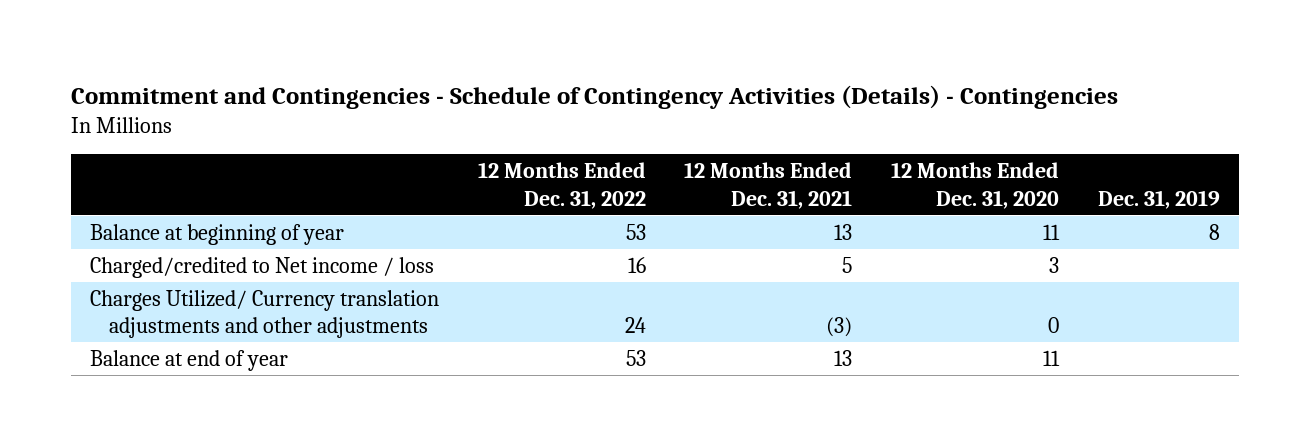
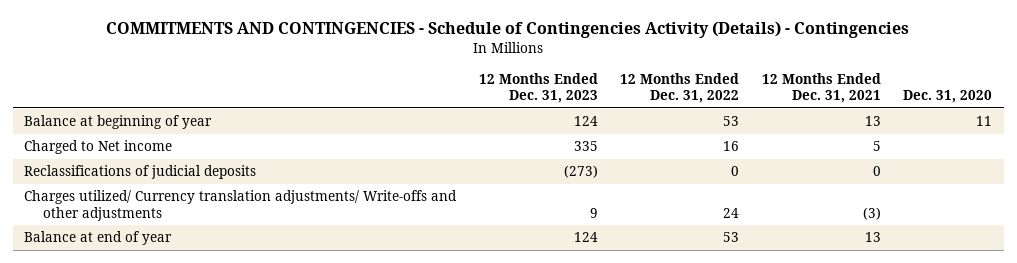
- Commitment and Contingencies - Schedule of Contingency Activities (Details) - Contingencies
+ COMMITMENTS AND CONTINGENCIES - Schedule of Contingencies Activity (Details) - Contingencies
- | 12 Months Ended Dec. 31, 2022 | 12 Months Ended Dec. 31, 2021 | 12 Months Ended Dec. 31, 2020 | Dec. 31, 2019
+ | 12 Months Ended Dec. 31, 2023 | 12 Months Ended Dec. 31, 2022 | 12 Months Ended Dec. 31, 2021 | Dec. 31, 2020
- Charged/credited to Net income / loss | 16 | 5 | 3 |
- Charges Utilized/ Currency translation adjustments and other adjustments | 24 | (3) | 0 |
+ Charged to Net income | 335 | 16 | 5 |
+ Reclassifications of judicial deposits | (273) | 0 | 0 |
+ Charges utilized/ Currency translation adjustments/ Write-offs and other adjustments | 9 | 24 | (3) |

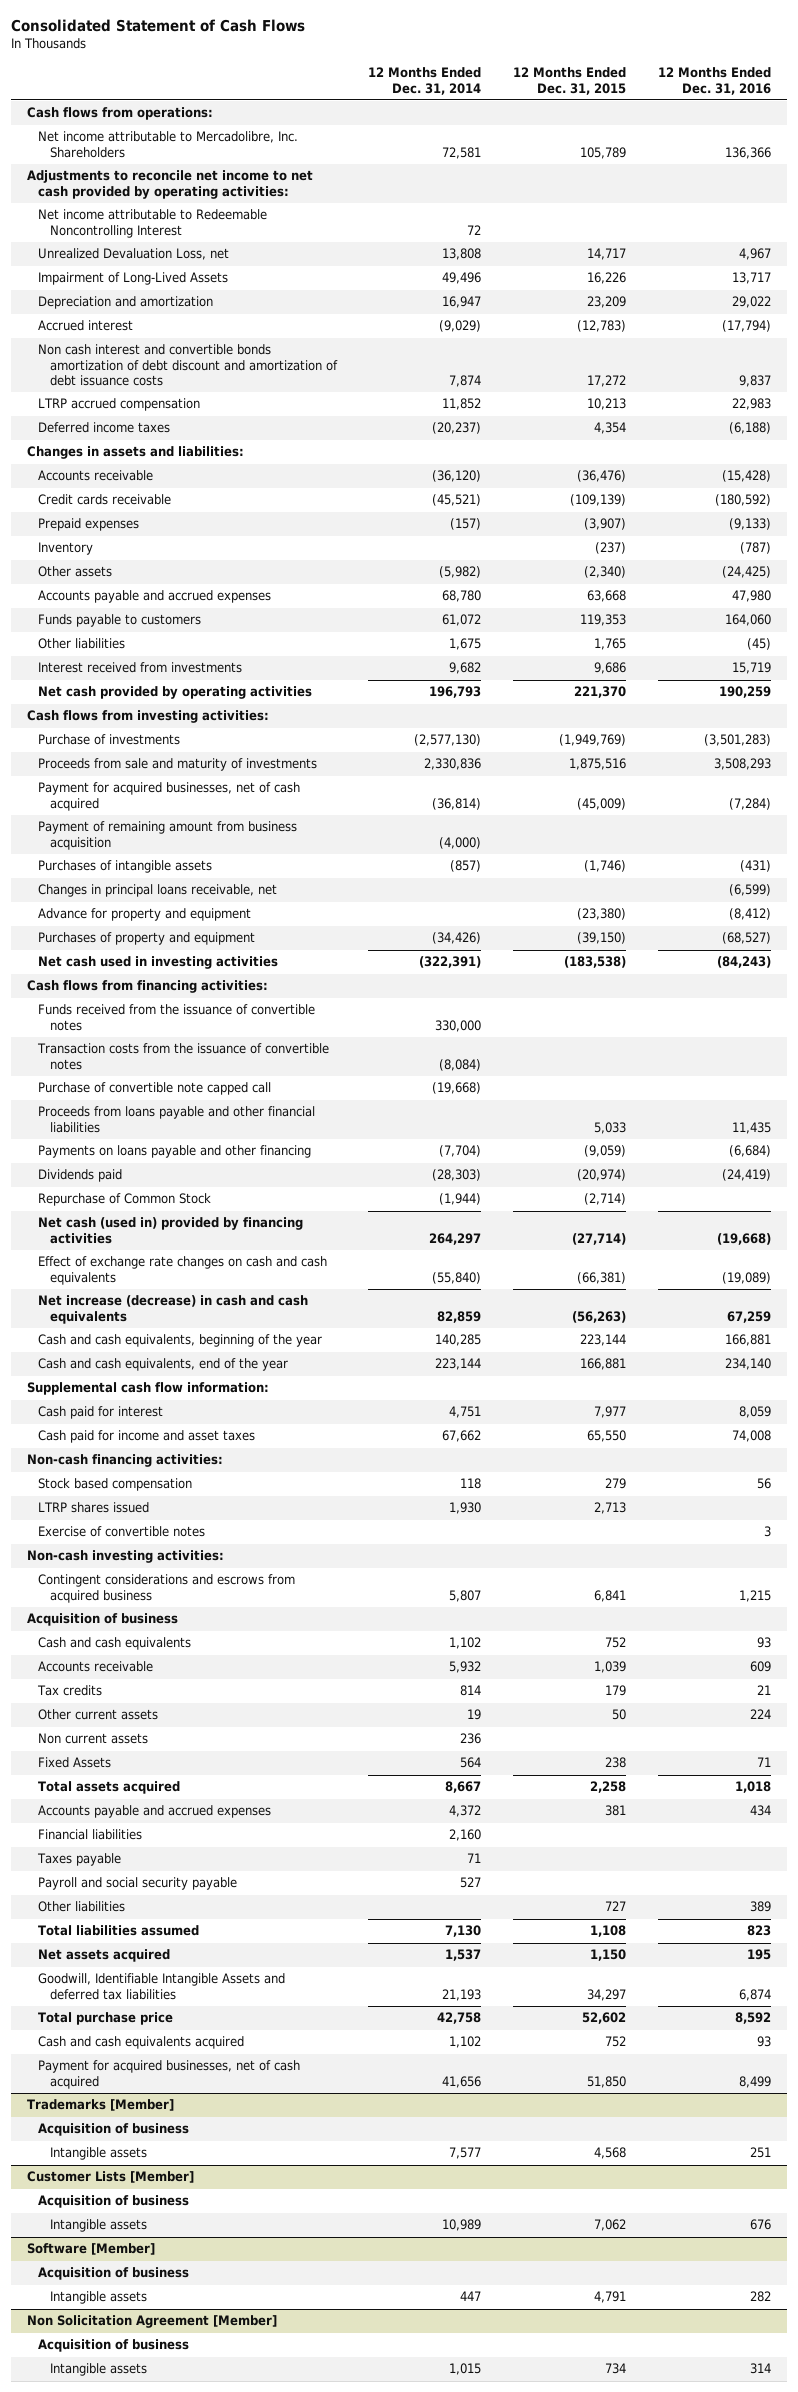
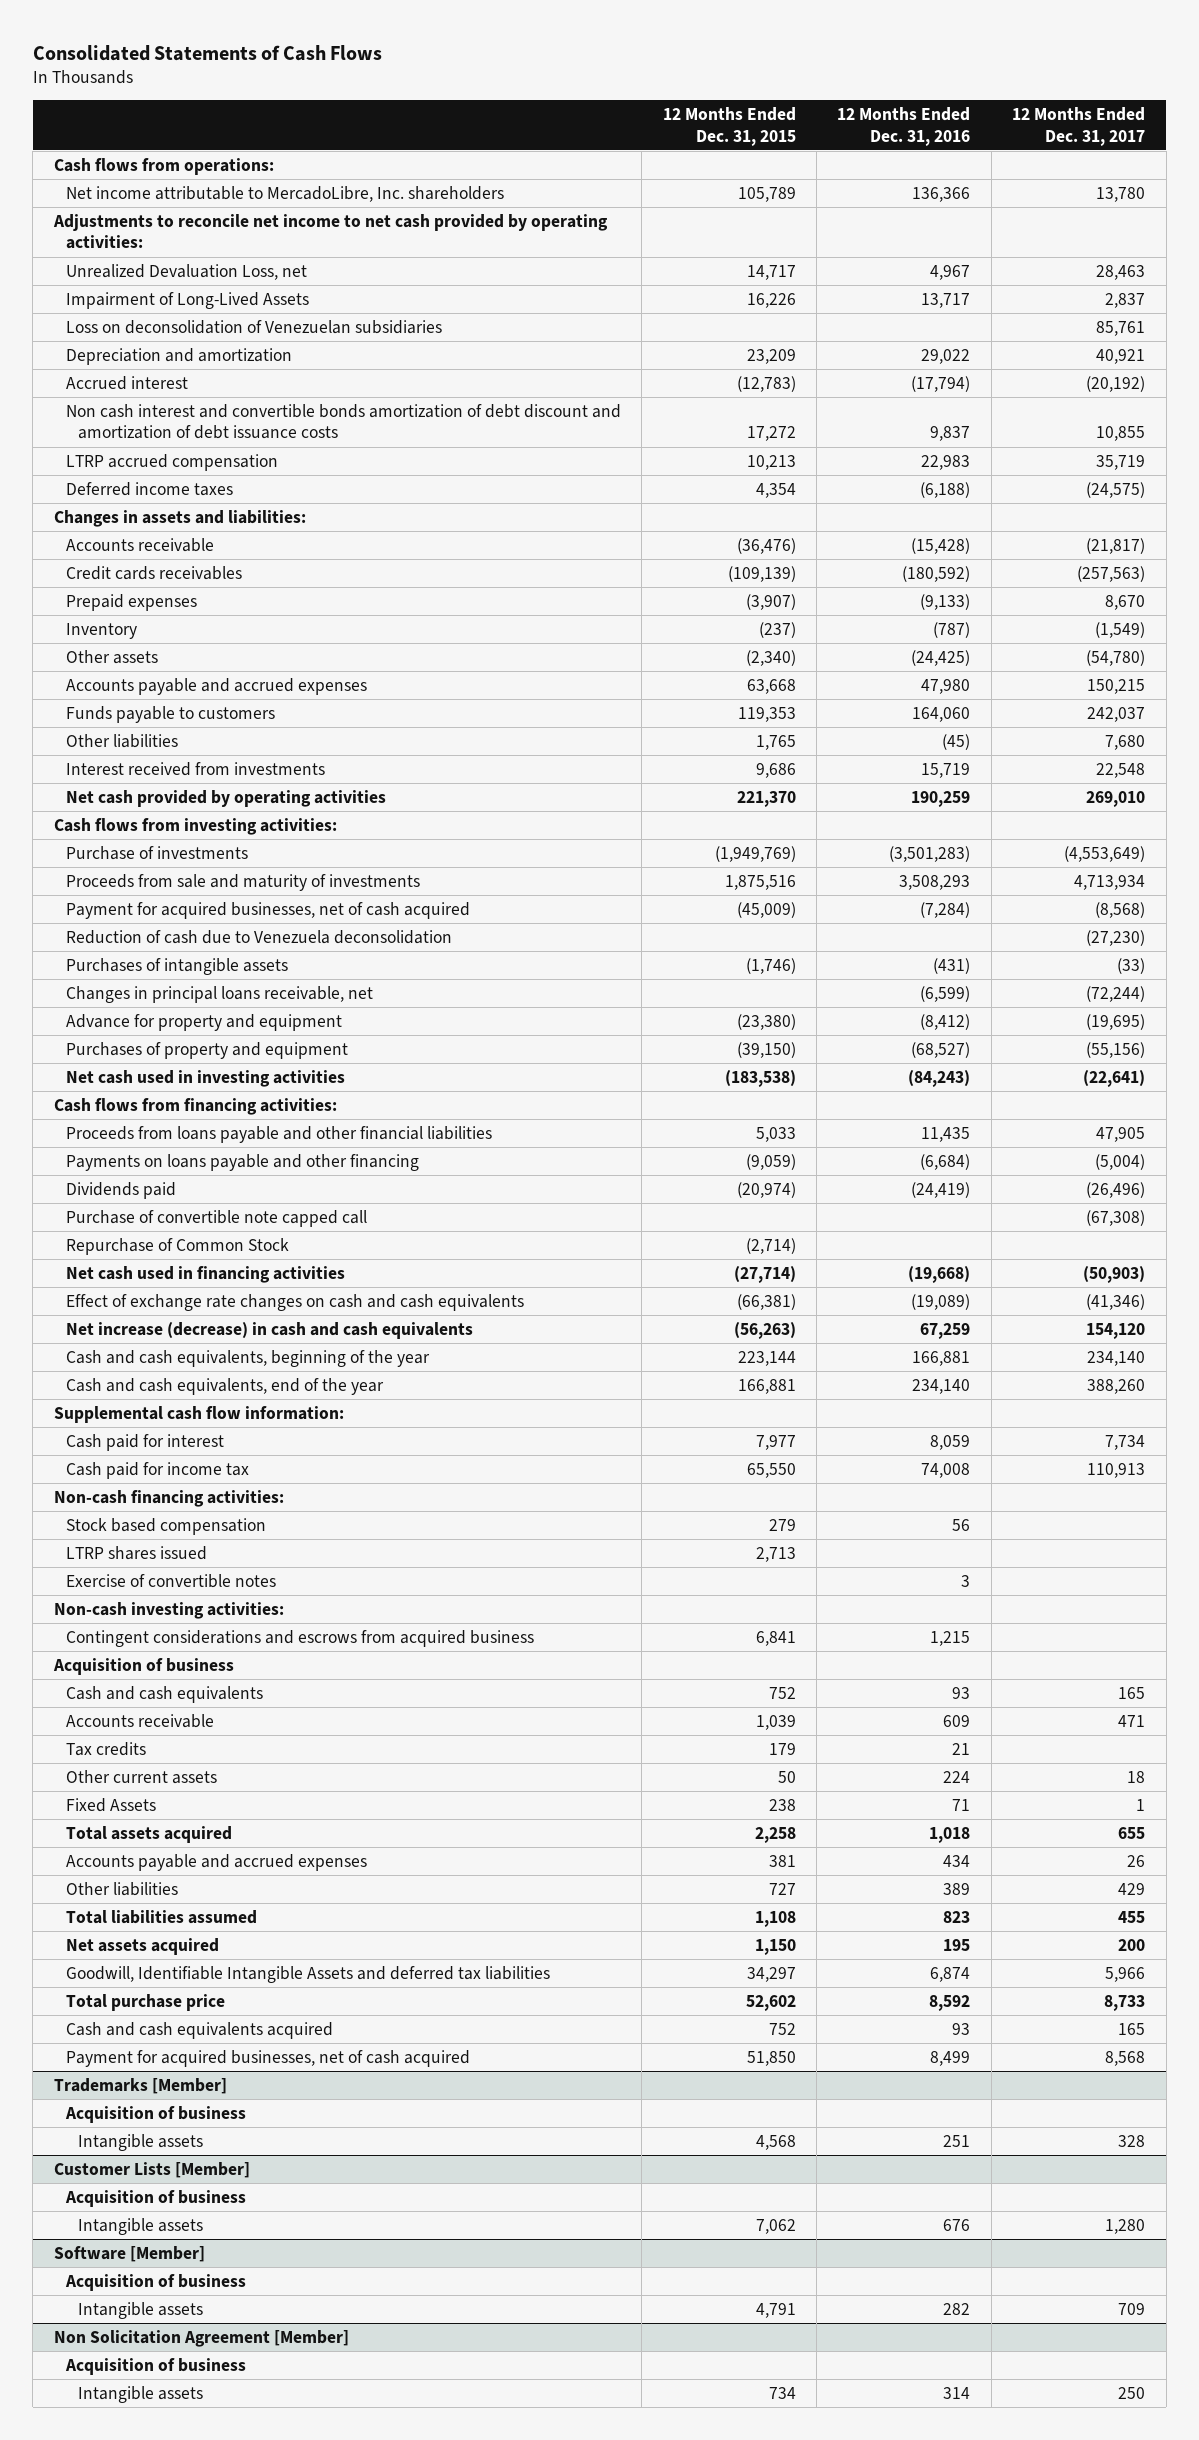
- Consolidated Statement of Cash Flows
+ Consolidated Statements of Cash Flows
- | 12 Months Ended Dec. 31, 2014 | 12 Months Ended Dec. 31, 2015 | 12 Months Ended Dec. 31, 2016
+ | 12 Months Ended Dec. 31, 2015 | 12 Months Ended Dec. 31, 2016 | 12 Months Ended Dec. 31, 2017
- Net income attributable to Mercadolibre, Inc. Shareholders | 72,581 | 105,789 | 136,366
+ Net income attributable to MercadoLibre, Inc. shareholders | 105,789 | 136,366 | 13,780
- Net income attributable to Redeemable Noncontrolling Interest | 72 | |
+ Loss on deconsolidation of Venezuelan subsidiaries | | | 85,761
- Credit cards receivable | (45,521) | (109,139) | (180,592)
+ Credit cards receivables | (109,139) | (180,592) | (257,563)
- Payment of remaining amount from business acquisition | (4,000) | |
+ Reduction of cash due to Venezuela deconsolidation | | | (27,230)
- Funds received from the issuance of convertible notes | 330,000 | |
- Transaction costs from the issuance of convertible notes | (8,084) | |
moved down: Purchase of convertible note capped call | | | (67,308)
- Net cash (used in) provided by financing activities | 264,297 | (27,714) | (19,668)
+ Net cash used in financing activities | (27,714) | (19,668) | (50,903)
- Cash paid for income and asset taxes | 67,662 | 65,550 | 74,008
+ Cash paid for income tax | 65,550 | 74,008 | 110,913
- Non current assets | 236 | |
- Financial liabilities | 2,160 | |
- Taxes payable | 71 | |
- Payroll and social security payable | 527 | |

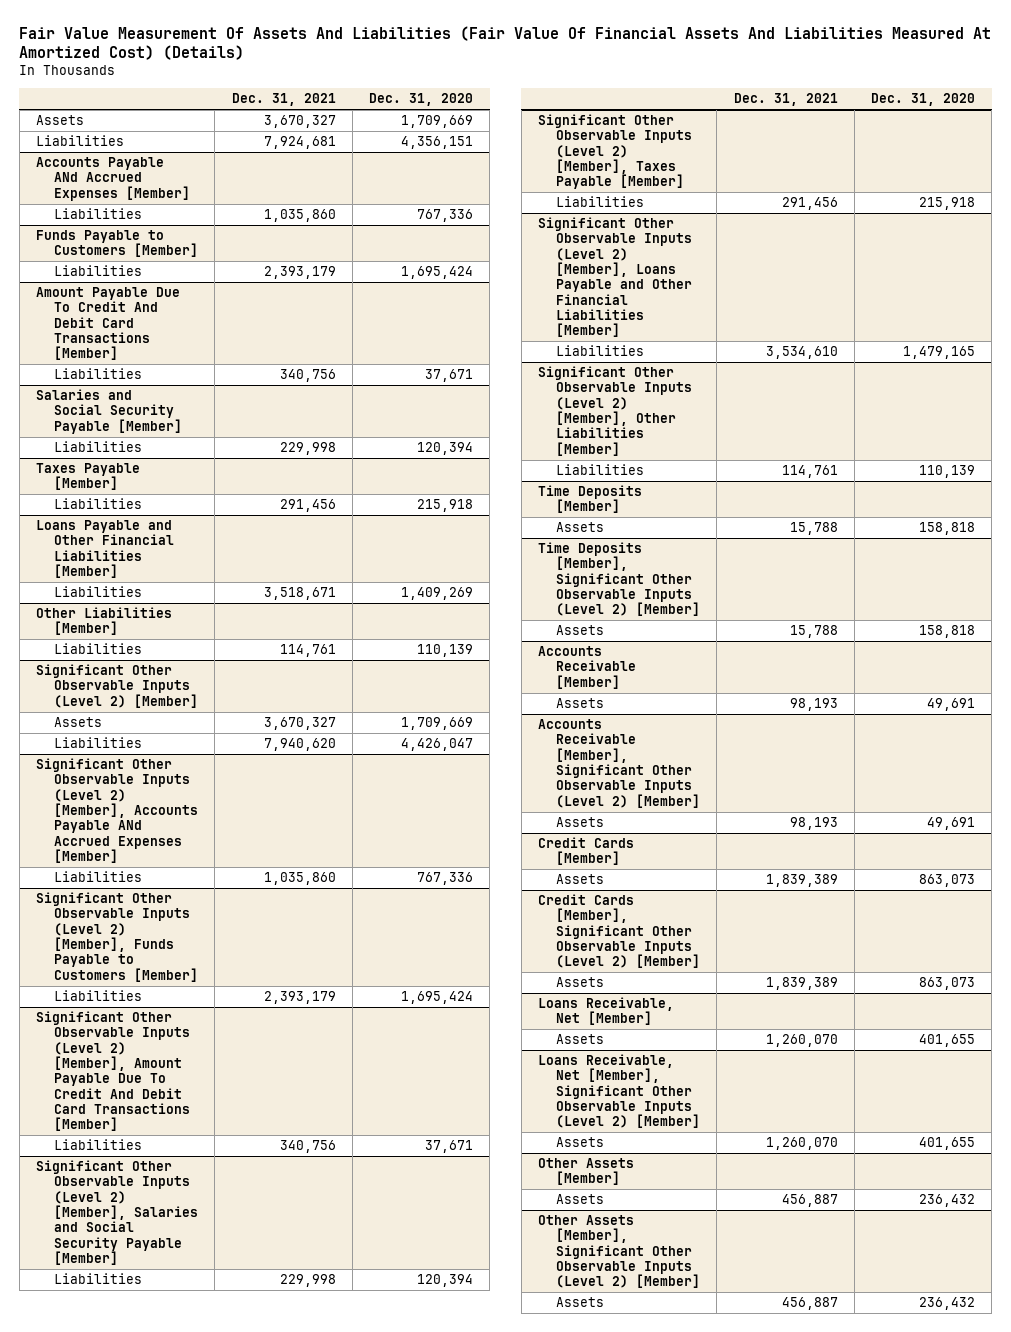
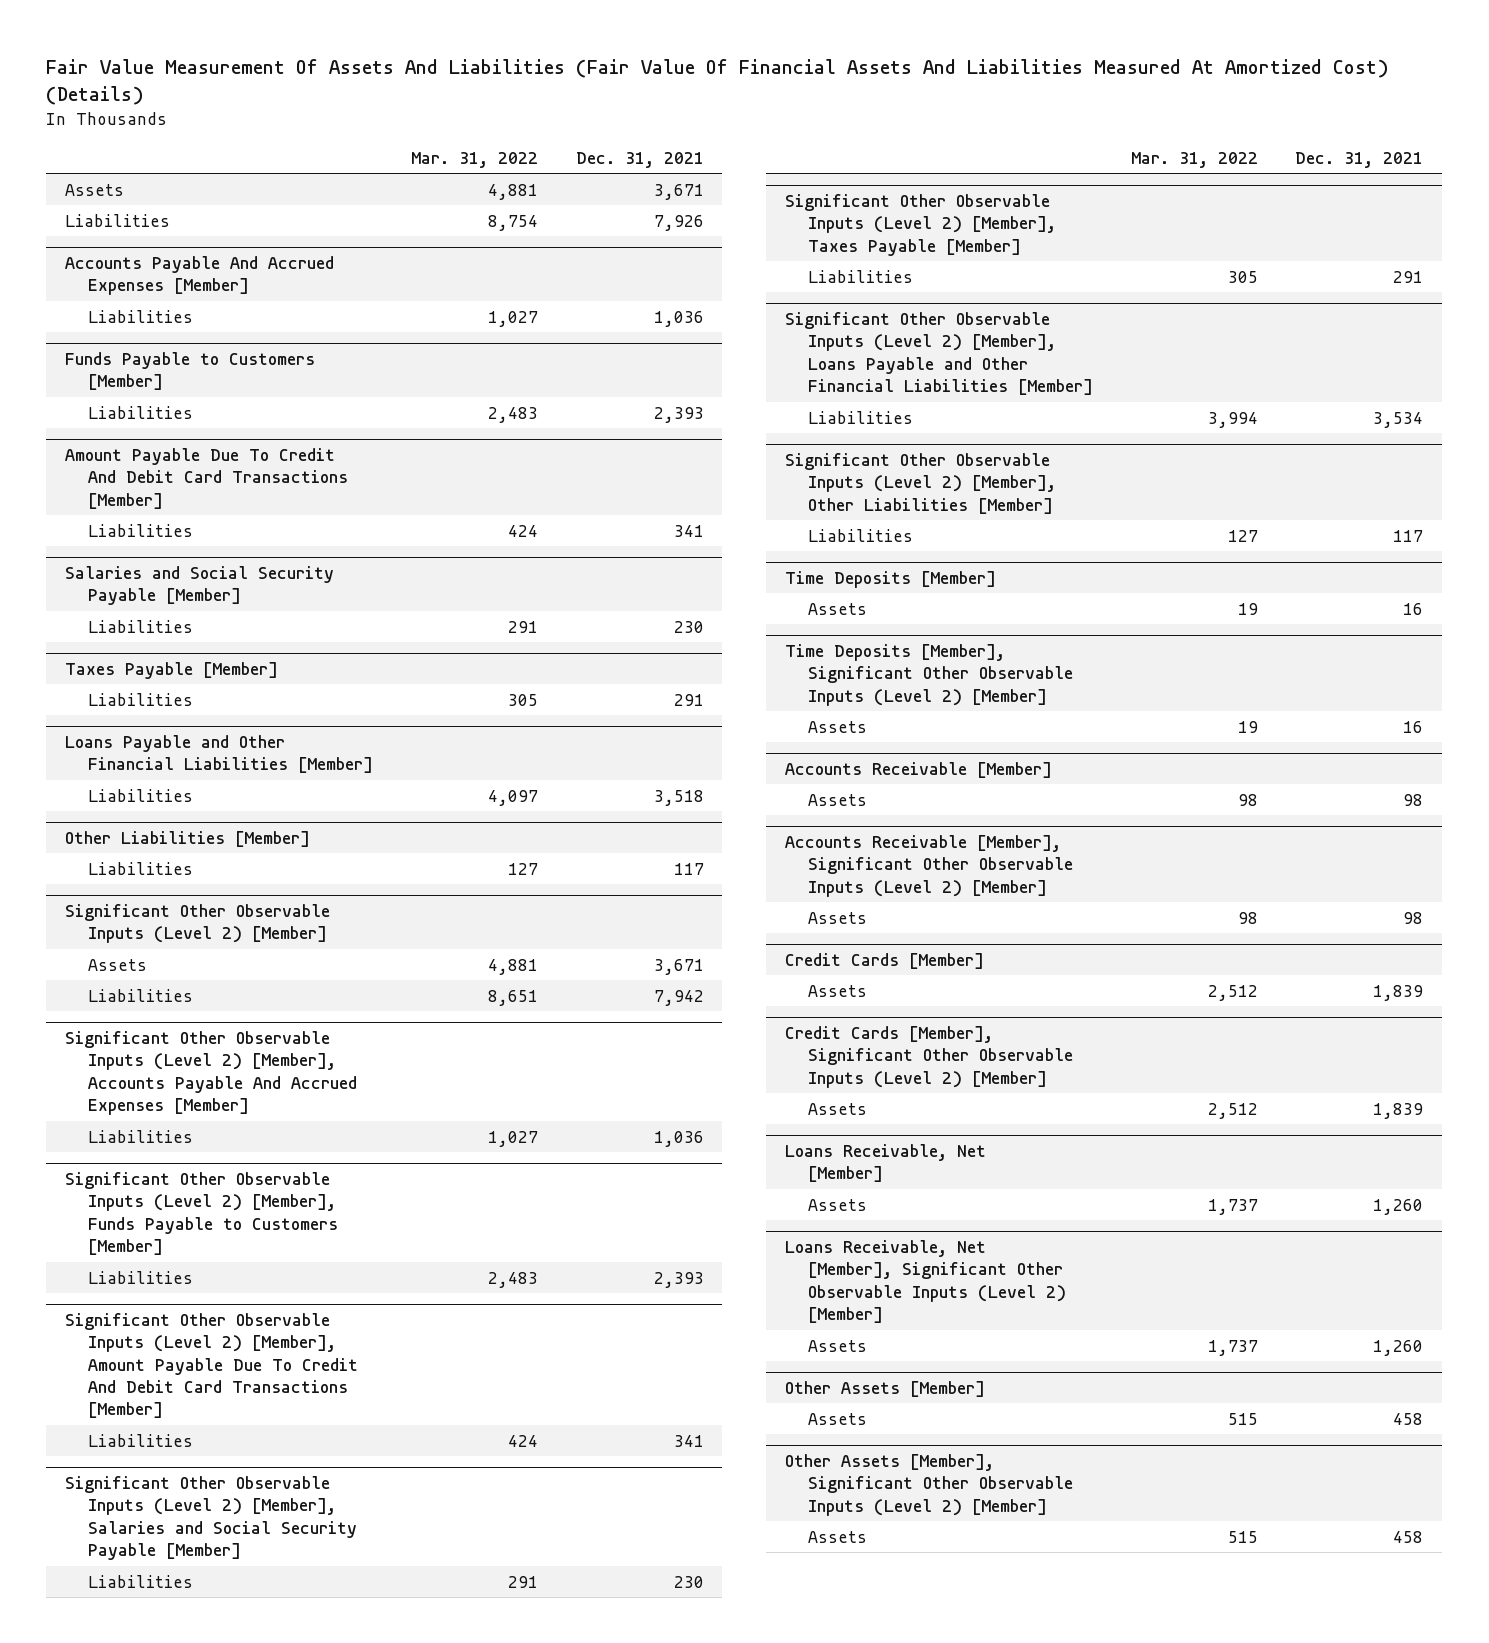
- | Dec. 31, 2021 | Dec. 31, 2020
+ | Mar. 31, 2022 | Dec. 31, 2021
- Assets | 3,670,327 | 1,709,669
- Liabilities | 7,924,681 | 4,356,151
- Accounts Payable ANd Accrued Expenses [Member]
- Liabilities | 1,035,860 | 767,336
+ Assets | 4,881 | 3,671
+ Liabilities | 8,754 | 7,926
+ Accounts Payable And Accrued Expenses [Member]
+ Liabilities | 1,027 | 1,036
@ Funds Payable to Customers [Member]
- Liabilities | 2,393,179 | 1,695,424
+ Liabilities | 2,483 | 2,393
@ Amount Payable Due To Credit And Debit Card Transactions [Member]
- Liabilities | 340,756 | 37,671
+ Liabilities | 424 | 341
@ Salaries and Social Security Payable [Member]
- Liabilities | 229,998 | 120,394
+ Liabilities | 291 | 230
@ Taxes Payable [Member]
- Liabilities | 291,456 | 215,918
+ Liabilities | 305 | 291
@ Loans Payable and Other Financial Liabilities [Member]
- Liabilities | 3,518,671 | 1,409,269
+ Liabilities | 4,097 | 3,518
@ Other Liabilities [Member]
- Liabilities | 114,761 | 110,139
+ Liabilities | 127 | 117
@ Significant Other Observable Inputs (Level 2) [Member]
- Assets | 3,670,327 | 1,709,669
- Liabilities | 7,940,620 | 4,426,047
- Significant Other Observable Inputs (Level 2) [Member], Accounts Payable ANd Accrued Expenses [Member]
- Liabilities | 1,035,860 | 767,336
@ Significant Other Observable Inputs (Level 2) [Member]
+ Assets | 4,881 | 3,671
+ Liabilities | 8,651 | 7,942
+ Significant Other Observable Inputs (Level 2) [Member], Accounts Payable And Accrued Expenses [Member]
+ Liabilities | 1,027 | 1,036
@ Significant Other Observable Inputs (Level 2) [Member], Funds Payable to Customers [Member]
- Liabilities | 2,393,179 | 1,695,424
+ Liabilities | 2,483 | 2,393
@ Significant Other Observable Inputs (Level 2) [Member], Amount Payable Due To Credit And Debit Card Transactions [Member]
- Liabilities | 340,756 | 37,671
+ Liabilities | 424 | 341
@ Significant Other Observable Inputs (Level 2) [Member], Salaries and Social Security Payable [Member]
- Liabilities | 229,998 | 120,394
+ Liabilities | 291 | 230
@ Significant Other Observable Inputs (Level 2) [Member], Taxes Payable [Member]
- Liabilities | 291,456 | 215,918
+ Liabilities | 305 | 291
@ Significant Other Observable Inputs (Level 2) [Member], Loans Payable and Other Financial Liabilities [Member]
- Liabilities | 3,534,610 | 1,479,165
+ Liabilities | 3,994 | 3,534
@ Significant Other Observable Inputs (Level 2) [Member], Other Liabilities [Member]
- Liabilities | 114,761 | 110,139
+ Liabilities | 127 | 117
@ Time Deposits [Member]
- Assets | 15,788 | 158,818
+ Assets | 19 | 16
@ Time Deposits [Member], Significant Other Observable Inputs (Level 2) [Member]
- Assets | 15,788 | 158,818
+ Assets | 19 | 16
@ Accounts Receivable [Member]
- Assets | 98,193 | 49,691
+ Assets | 98 | 98
@ Accounts Receivable [Member], Significant Other Observable Inputs (Level 2) [Member]
- Assets | 98,193 | 49,691
+ Assets | 98 | 98
@ Credit Cards [Member]
- Assets | 1,839,389 | 863,073
+ Assets | 2,512 | 1,839
@ Credit Cards [Member], Significant Other Observable Inputs (Level 2) [Member]
- Assets | 1,839,389 | 863,073
+ Assets | 2,512 | 1,839
@ Loans Receivable, Net [Member]
- Assets | 1,260,070 | 401,655
+ Assets | 1,737 | 1,260
@ Loans Receivable, Net [Member], Significant Other Observable Inputs (Level 2) [Member]
- Assets | 1,260,070 | 401,655
+ Assets | 1,737 | 1,260
@ Other Assets [Member]
- Assets | 456,887 | 236,432
+ Assets | 515 | 458
@ Other Assets [Member], Significant Other Observable Inputs (Level 2) [Member]
- Assets | 456,887 | 236,432
+ Assets | 515 | 458

